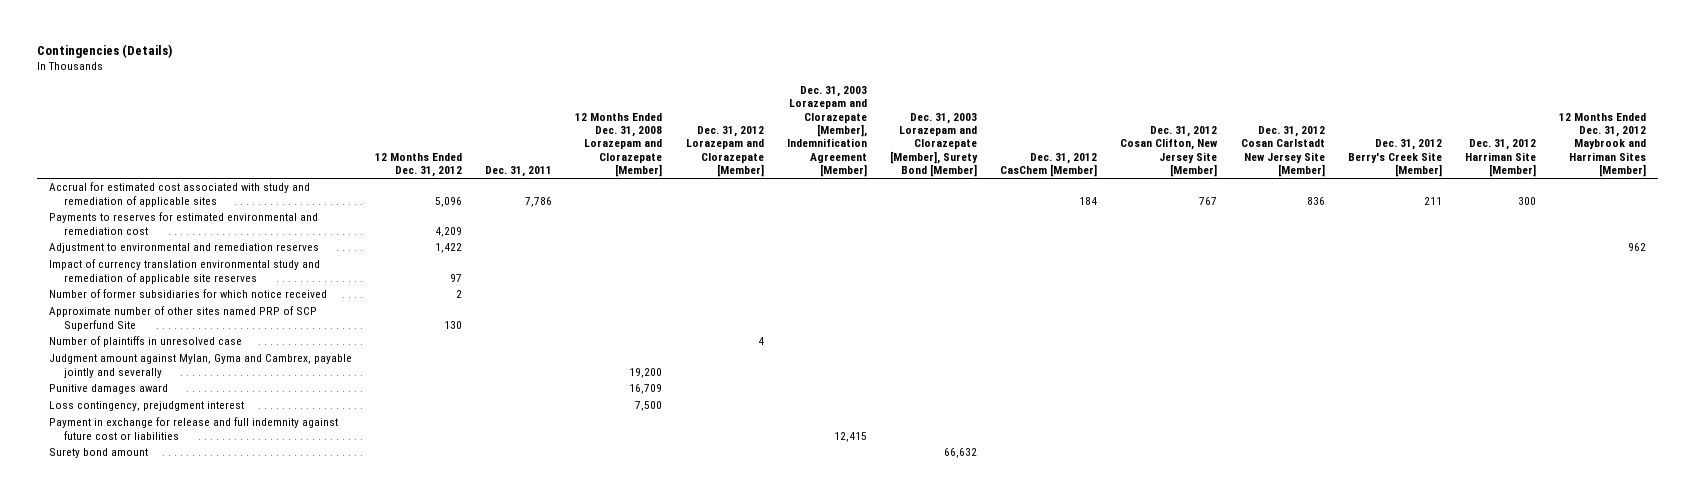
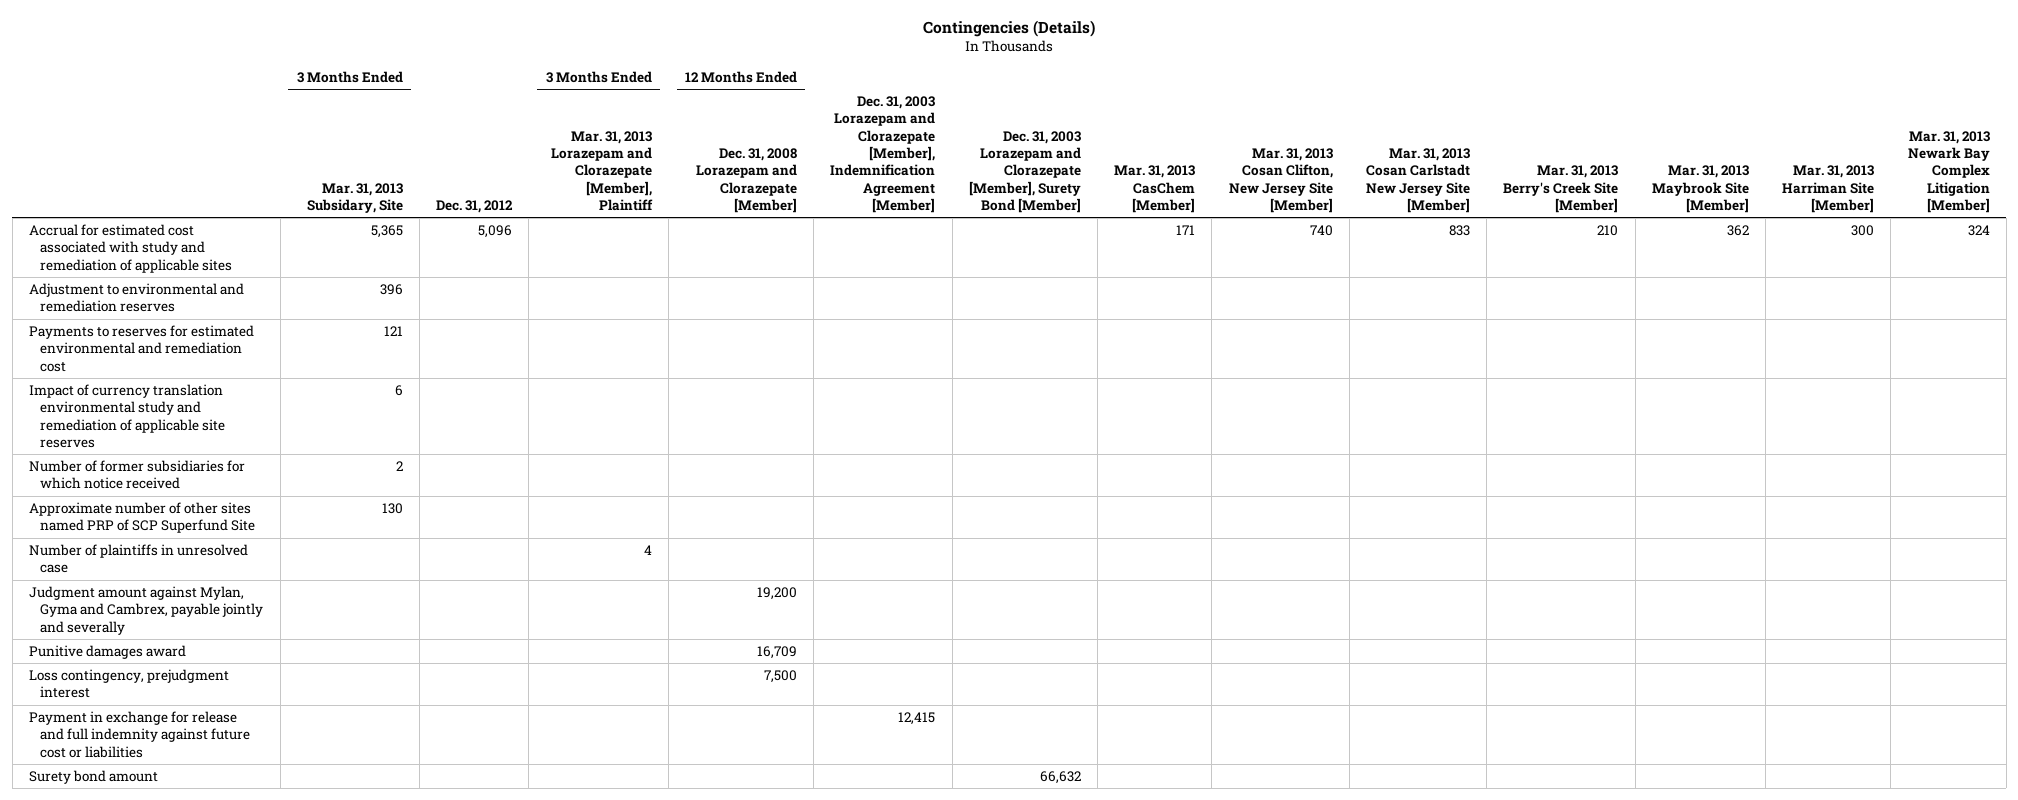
- | 12 Months Ended Dec. 31, 2012 | Dec. 31, 2011 | 12 Months Ended Dec. 31, 2008 Lorazepam and Clorazepate [Member] | Dec. 31, 2012 Lorazepam and Clorazepate [Member] | Dec. 31, 2003 Lorazepam and Clorazepate [Member], Indemnification Agreement [Member] | Dec. 31, 2003 Lorazepam and Clorazepate [Member], Surety Bond [Member] | Dec. 31, 2012 CasChem [Member] | Dec. 31, 2012 Cosan Clifton, New Jersey Site [Member] | Dec. 31, 2012 Cosan Carlstadt New Jersey Site [Member] | Dec. 31, 2012 Berry's Creek Site [Member] | Dec. 31, 2012 Harriman Site [Member] | 12 Months Ended Dec. 31, 2012 Maybrook and Harriman Sites [Member]
+ | 3 Months Ended Mar. 31, 2013 Subsidary, Site | Dec. 31, 2012 | 3 Months Ended Mar. 31, 2013 Lorazepam and Clorazepate [Member], Plaintiff | 12 Months Ended Dec. 31, 2008 Lorazepam and Clorazepate [Member] | Dec. 31, 2003 Lorazepam and Clorazepate [Member], Indemnification Agreement [Member] | Dec. 31, 2003 Lorazepam and Clorazepate [Member], Surety Bond [Member] | Mar. 31, 2013 CasChem [Member] | Mar. 31, 2013 Cosan Clifton, New Jersey Site [Member] | Mar. 31, 2013 Cosan Carlstadt New Jersey Site [Member] | Mar. 31, 2013 Berry's Creek Site [Member] | Mar. 31, 2013 Maybrook Site [Member] | Mar. 31, 2013 Harriman Site [Member] | Mar. 31, 2013 Newark Bay Complex Litigation [Member]
moved down: Payments to reserves for estimated environmental and remediation cost | 121 | | | | | | | | | | | |

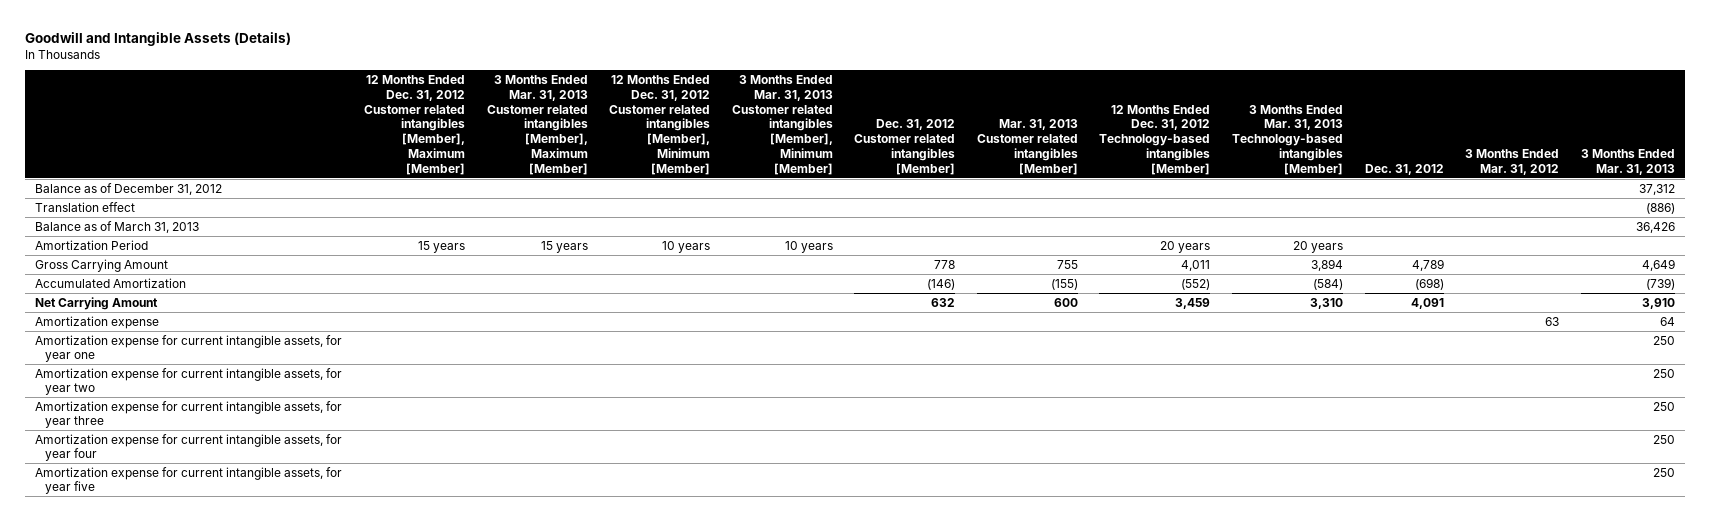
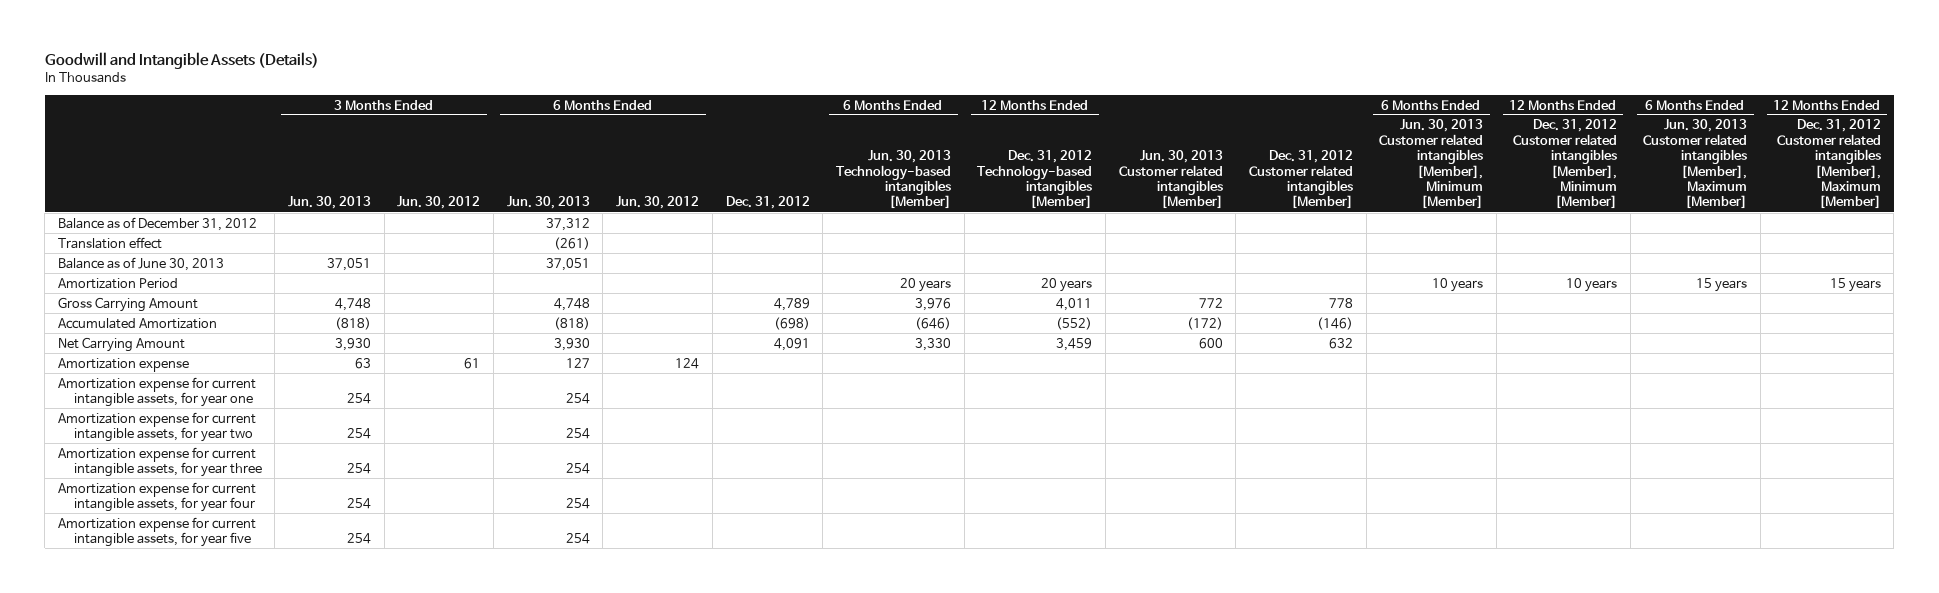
- | 12 Months Ended Dec. 31, 2012 Customer related intangibles [Member], Maximum [Member] | 3 Months Ended Mar. 31, 2013 Customer related intangibles [Member], Maximum [Member] | 12 Months Ended Dec. 31, 2012 Customer related intangibles [Member], Minimum [Member] | 3 Months Ended Mar. 31, 2013 Customer related intangibles [Member], Minimum [Member] | Dec. 31, 2012 Customer related intangibles [Member] | Mar. 31, 2013 Customer related intangibles [Member] | 12 Months Ended Dec. 31, 2012 Technology-based intangibles [Member] | 3 Months Ended Mar. 31, 2013 Technology-based intangibles [Member] | Dec. 31, 2012 | 3 Months Ended Mar. 31, 2012 | 3 Months Ended Mar. 31, 2013
+ | 3 Months Ended Jun. 30, 2013 | 3 Months Ended Jun. 30, 2012 | 6 Months Ended Jun. 30, 2013 | 6 Months Ended Jun. 30, 2012 | Dec. 31, 2012 | 6 Months Ended Jun. 30, 2013 Technology-based intangibles [Member] | 12 Months Ended Dec. 31, 2012 Technology-based intangibles [Member] | Jun. 30, 2013 Customer related intangibles [Member] | Dec. 31, 2012 Customer related intangibles [Member] | 6 Months Ended Jun. 30, 2013 Customer related intangibles [Member], Minimum [Member] | 12 Months Ended Dec. 31, 2012 Customer related intangibles [Member], Minimum [Member] | 6 Months Ended Jun. 30, 2013 Customer related intangibles [Member], Maximum [Member] | 12 Months Ended Dec. 31, 2012 Customer related intangibles [Member], Maximum [Member]
- Balance as of March 31, 2013 | | | | | | | | | | | 36,426
+ Balance as of June 30, 2013 | 37,051 | | 37,051 | | | | | | | | | |

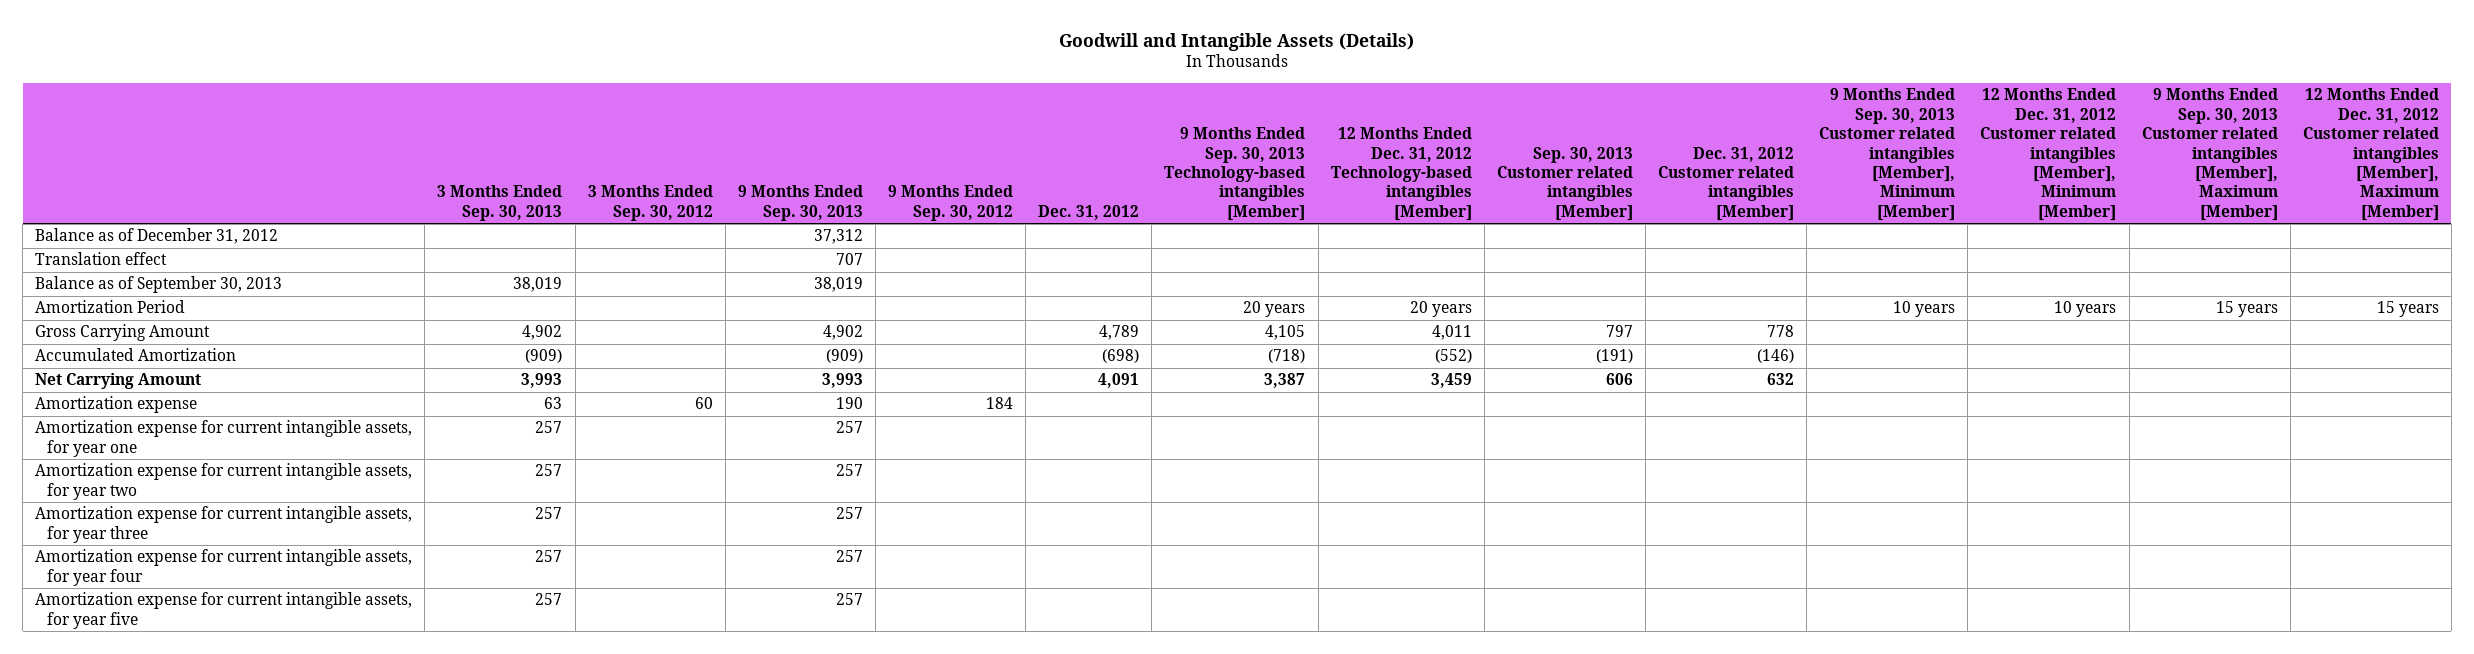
- | 3 Months Ended Jun. 30, 2013 | 3 Months Ended Jun. 30, 2012 | 6 Months Ended Jun. 30, 2013 | 6 Months Ended Jun. 30, 2012 | Dec. 31, 2012 | 6 Months Ended Jun. 30, 2013 Technology-based intangibles [Member] | 12 Months Ended Dec. 31, 2012 Technology-based intangibles [Member] | Jun. 30, 2013 Customer related intangibles [Member] | Dec. 31, 2012 Customer related intangibles [Member] | 6 Months Ended Jun. 30, 2013 Customer related intangibles [Member], Minimum [Member] | 12 Months Ended Dec. 31, 2012 Customer related intangibles [Member], Minimum [Member] | 6 Months Ended Jun. 30, 2013 Customer related intangibles [Member], Maximum [Member] | 12 Months Ended Dec. 31, 2012 Customer related intangibles [Member], Maximum [Member]
+ | 3 Months Ended Sep. 30, 2013 | 3 Months Ended Sep. 30, 2012 | 9 Months Ended Sep. 30, 2013 | 9 Months Ended Sep. 30, 2012 | Dec. 31, 2012 | 9 Months Ended Sep. 30, 2013 Technology-based intangibles [Member] | 12 Months Ended Dec. 31, 2012 Technology-based intangibles [Member] | Sep. 30, 2013 Customer related intangibles [Member] | Dec. 31, 2012 Customer related intangibles [Member] | 9 Months Ended Sep. 30, 2013 Customer related intangibles [Member], Minimum [Member] | 12 Months Ended Dec. 31, 2012 Customer related intangibles [Member], Minimum [Member] | 9 Months Ended Sep. 30, 2013 Customer related intangibles [Member], Maximum [Member] | 12 Months Ended Dec. 31, 2012 Customer related intangibles [Member], Maximum [Member]
- Balance as of June 30, 2013 | 37,051 | | 37,051 | | | | | | | | | |
+ Balance as of September 30, 2013 | 38,019 | | 38,019 | | | | | | | | | |

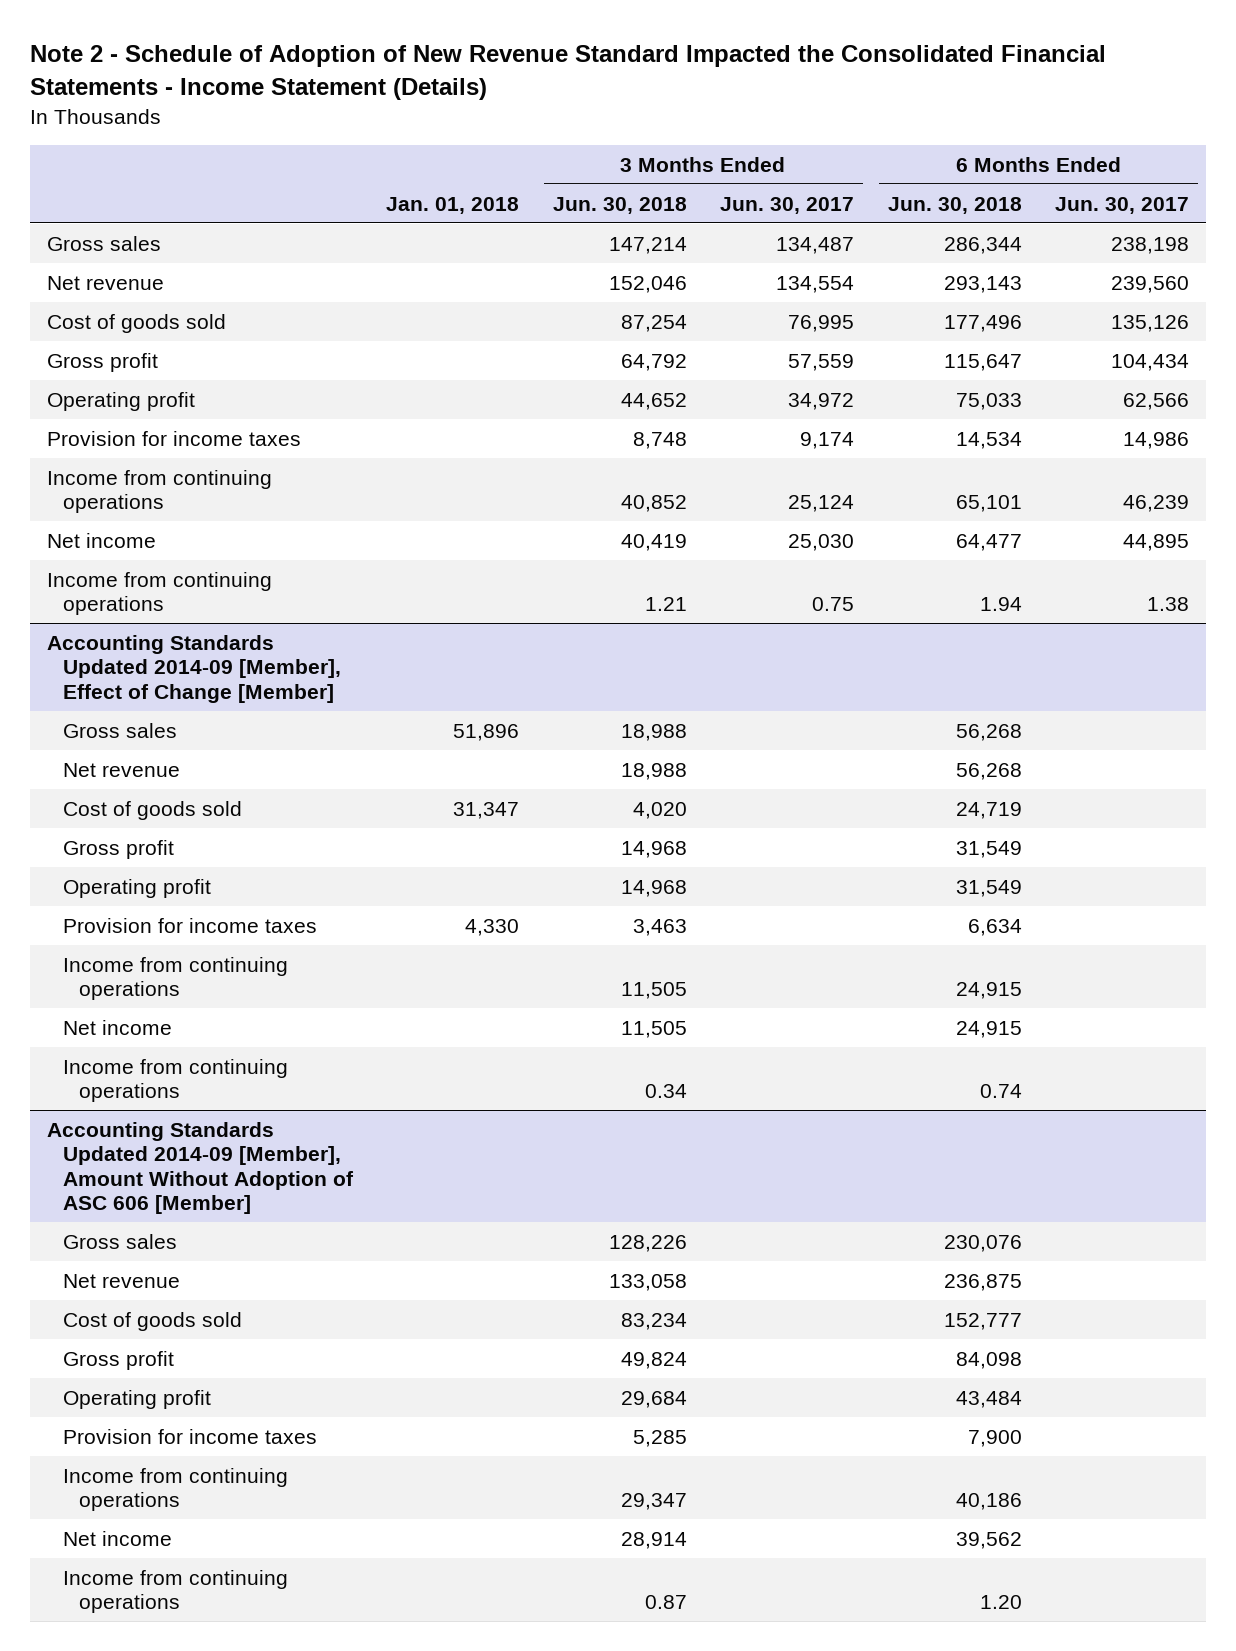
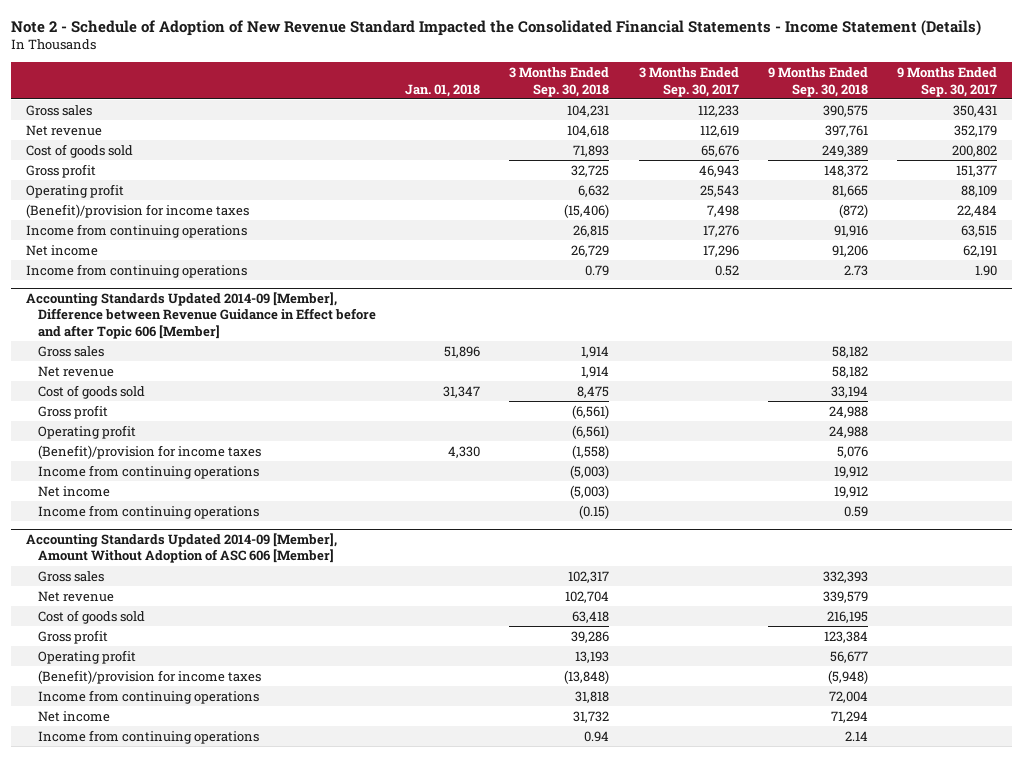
- | Jan. 01, 2018 | 3 Months Ended Jun. 30, 2018 | 3 Months Ended Jun. 30, 2017 | 6 Months Ended Jun. 30, 2018 | 6 Months Ended Jun. 30, 2017
+ | Jan. 01, 2018 | 3 Months Ended Sep. 30, 2018 | 3 Months Ended Sep. 30, 2017 | 9 Months Ended Sep. 30, 2018 | 9 Months Ended Sep. 30, 2017
- Provision for income taxes | | 8,748 | 9,174 | 14,534 | 14,986
+ (Benefit)/provision for income taxes | | (15,406) | 7,498 | (872) | 22,484
- Accounting Standards Updated 2014-09 [Member], Effect of Change [Member]
+ Accounting Standards Updated 2014-09 [Member], Difference between Revenue Guidance in Effect before and after Topic 606 [Member]
- Provision for income taxes | 4,330 | 3,463 | | 6,634 |
+ (Benefit)/provision for income taxes | 4,330 | (1,558) | | 5,076 |
@ Accounting Standards Updated 2014-09 [Member], Amount Without Adoption of ASC 606 [Member]
- Provision for income taxes | | 5,285 | | 7,900 |
+ (Benefit)/provision for income taxes | | (13,848) | | (5,948) |

